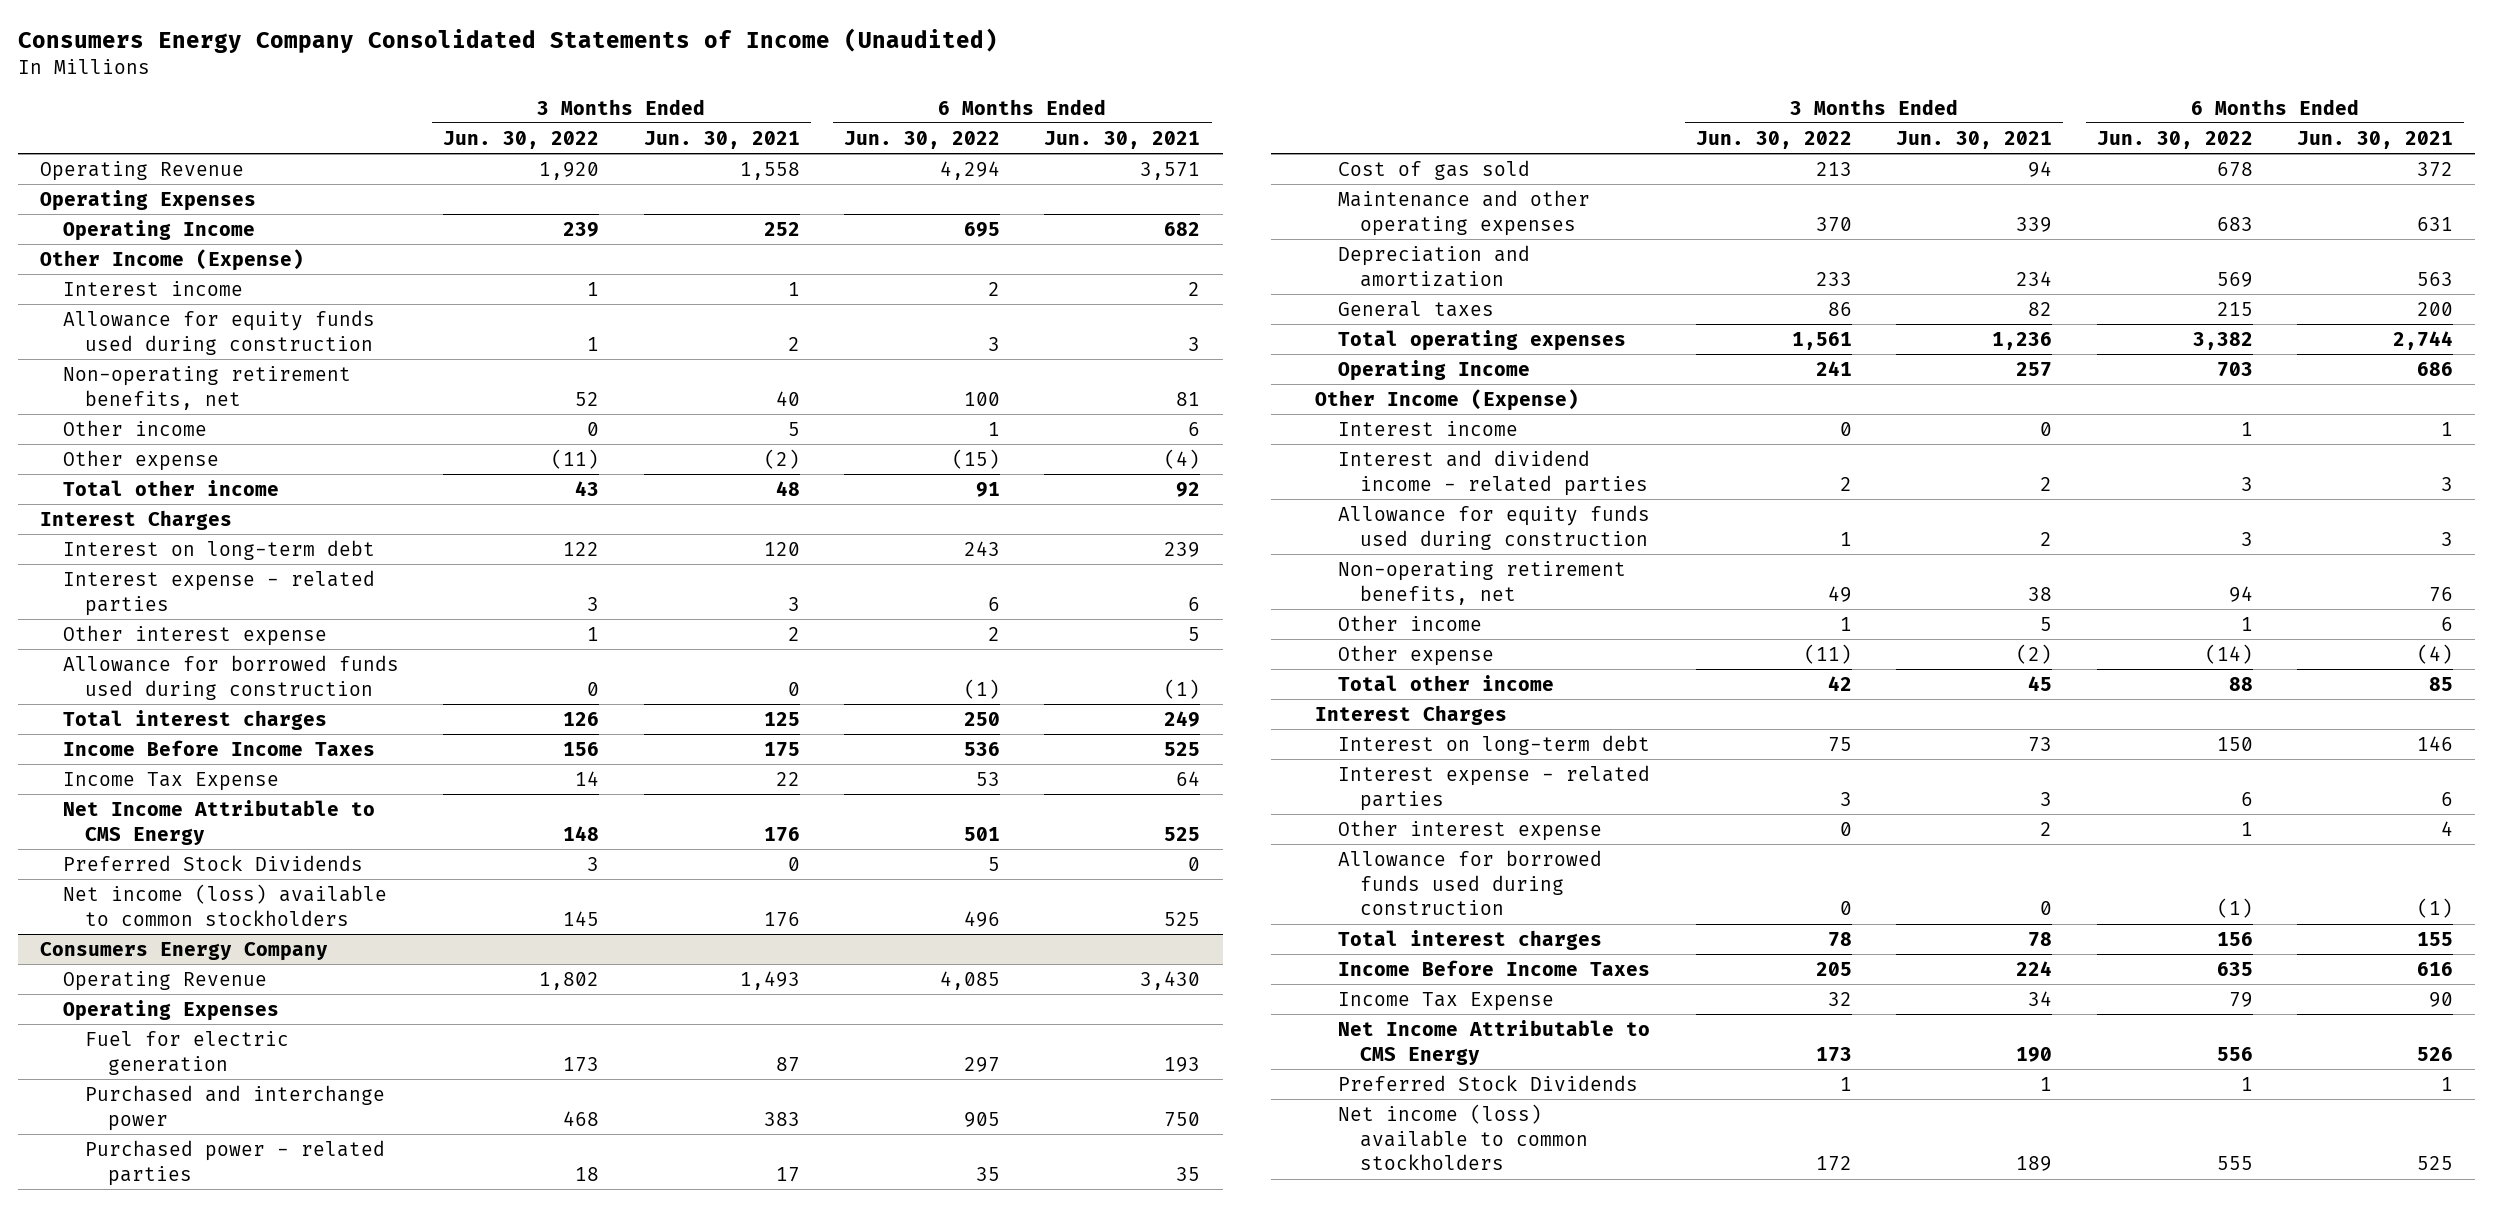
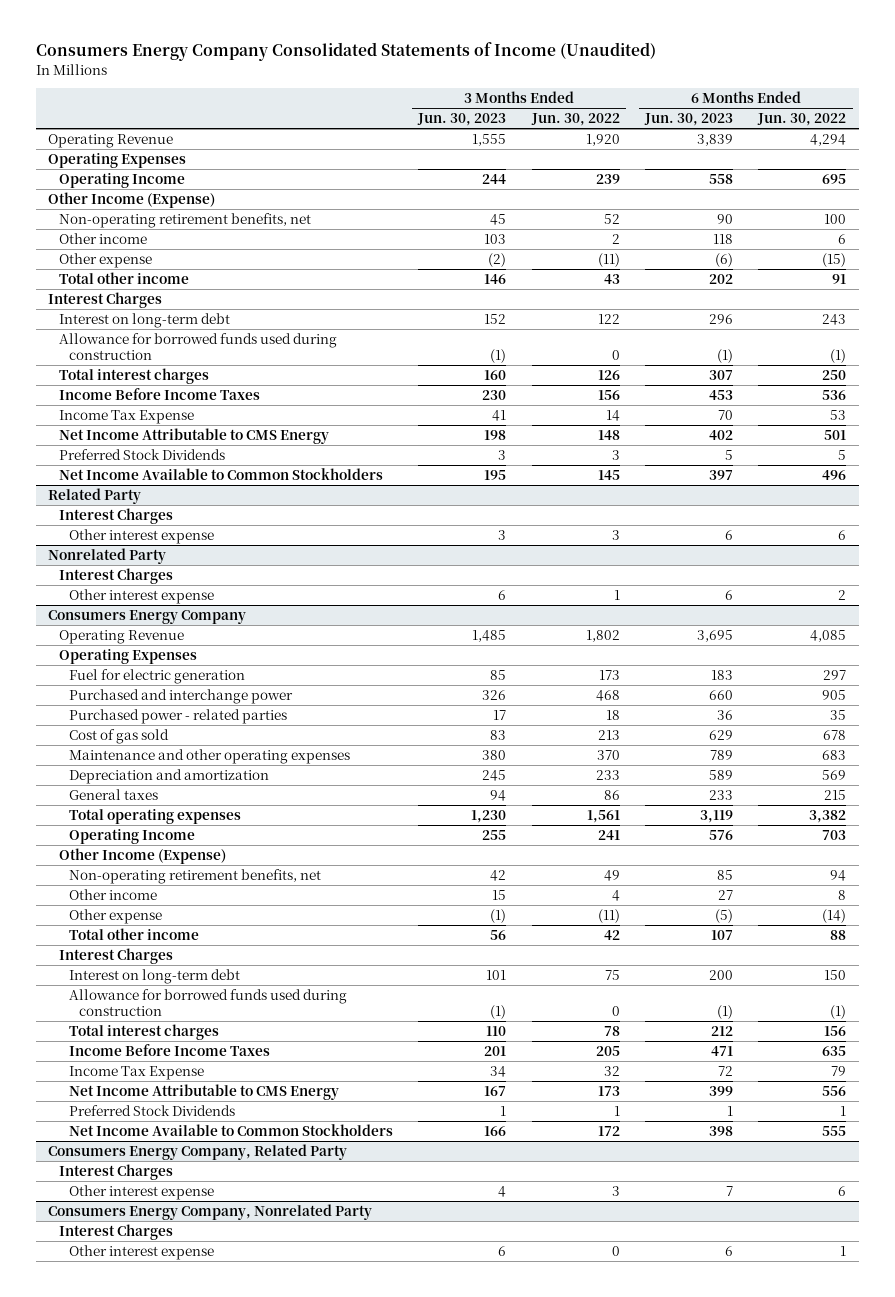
- | 3 Months Ended Jun. 30, 2022 | 3 Months Ended Jun. 30, 2021 | 6 Months Ended Jun. 30, 2022 | 6 Months Ended Jun. 30, 2021
+ | 3 Months Ended Jun. 30, 2023 | 3 Months Ended Jun. 30, 2022 | 6 Months Ended Jun. 30, 2023 | 6 Months Ended Jun. 30, 2022
- Interest income | 1 | 1 | 2 | 2
- Allowance for equity funds used during construction | 1 | 2 | 3 | 3
- Other income | 0 | 5 | 1 | 6
+ Other income | 103 | 2 | 118 | 6
- Interest expense - related parties | 3 | 3 | 6 | 6
- Other interest expense | 1 | 2 | 2 | 5
- Net income (loss) available to common stockholders | 145 | 176 | 496 | 525
+ Net Income Available to Common Stockholders | 195 | 145 | 397 | 496
+ Related Party
+ Interest Charges
+ Other interest expense | 3 | 3 | 6 | 6
+ Nonrelated Party
+ Interest Charges
+ Other interest expense | 6 | 1 | 6 | 2
@ Consumers Energy Company
- Interest income | 0 | 0 | 1 | 1
- Interest and dividend income - related parties | 2 | 2 | 3 | 3
- Allowance for equity funds used during construction | 1 | 2 | 3 | 3
- Other income | 1 | 5 | 1 | 6
+ Other income | 15 | 4 | 27 | 8
- Interest expense - related parties | 3 | 3 | 6 | 6
- Other interest expense | 0 | 2 | 1 | 4
- Net income (loss) available to common stockholders | 172 | 189 | 555 | 525
+ Net Income Available to Common Stockholders | 166 | 172 | 398 | 555
+ Consumers Energy Company, Related Party
+ Interest Charges
+ Other interest expense | 4 | 3 | 7 | 6
+ Consumers Energy Company, Nonrelated Party
+ Interest Charges
+ Other interest expense | 6 | 0 | 6 | 1

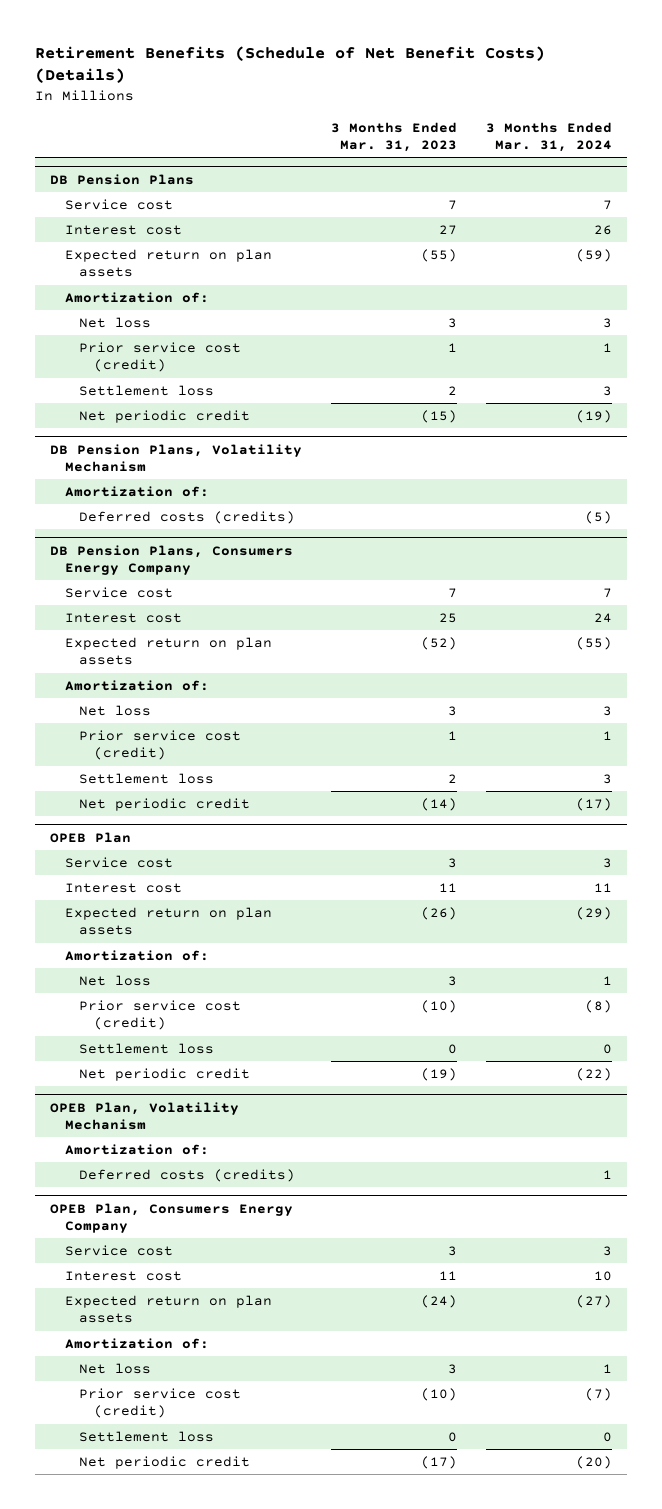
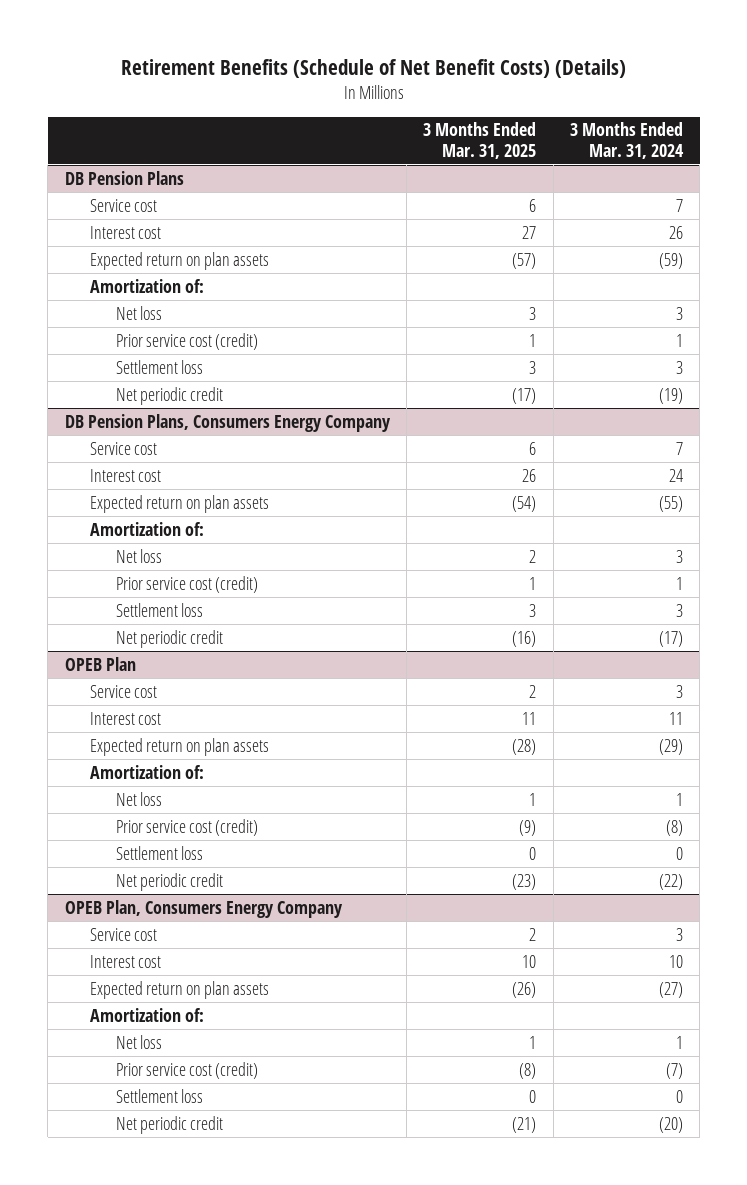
- | 3 Months Ended Mar. 31, 2023 | 3 Months Ended Mar. 31, 2024
+ | 3 Months Ended Mar. 31, 2025 | 3 Months Ended Mar. 31, 2024
- DB Pension Plans, Volatility Mechanism
- Amortization of:
- Deferred costs (credits) | | (5)
- OPEB Plan, Volatility Mechanism
- Amortization of:
- Deferred costs (credits) | | 1

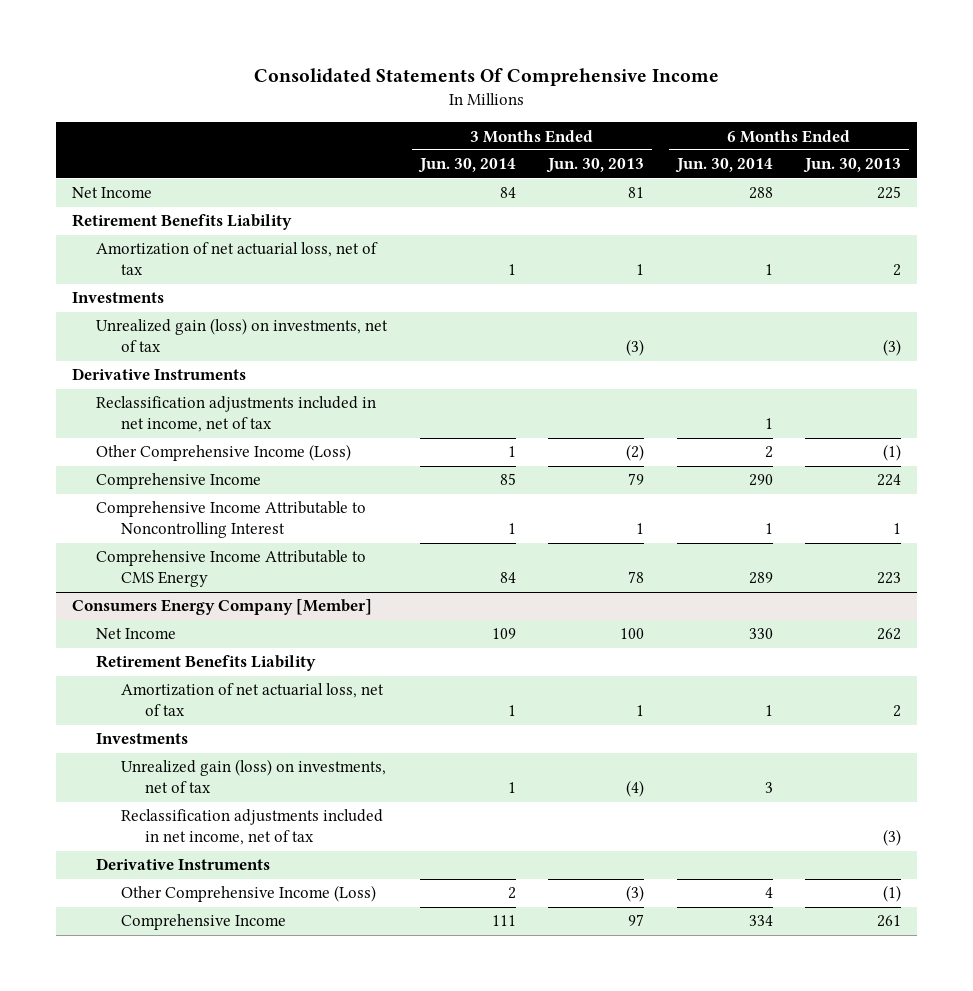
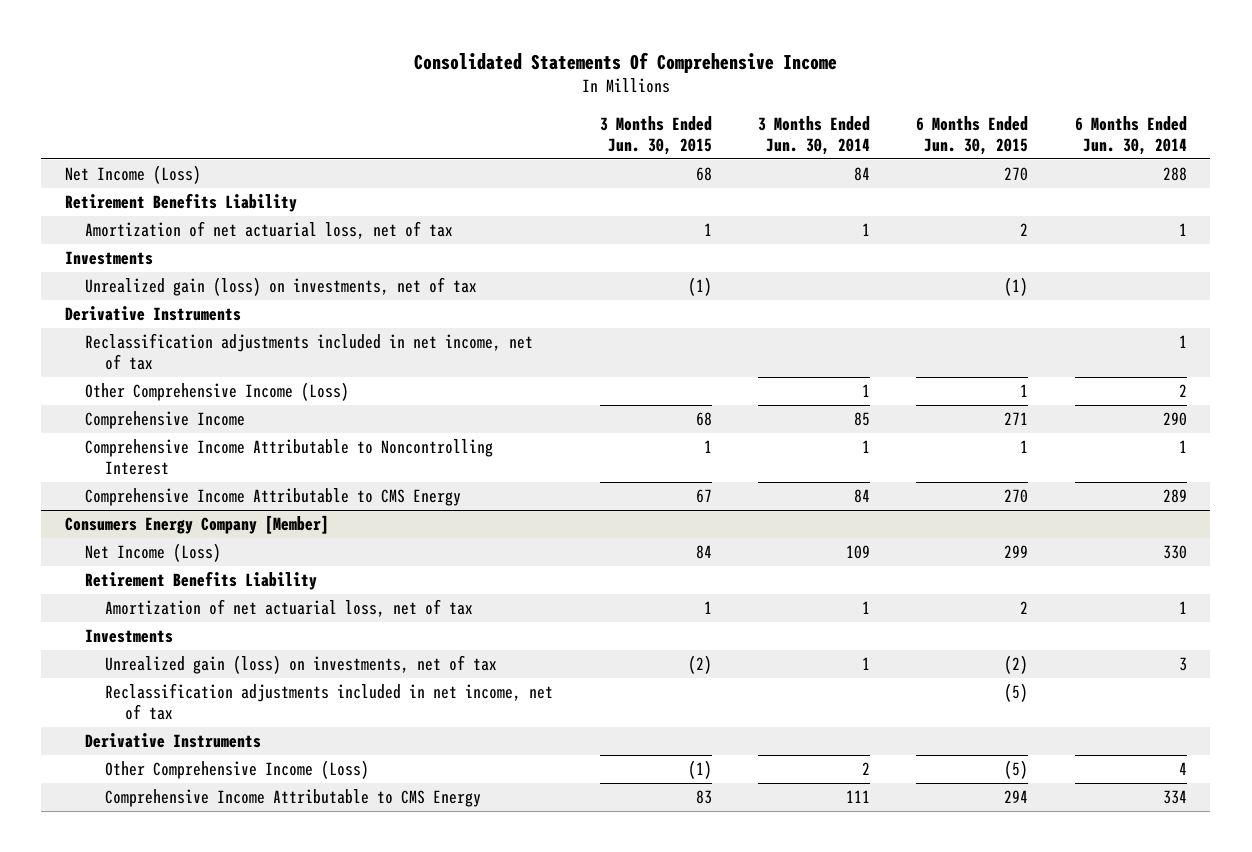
- | 3 Months Ended Jun. 30, 2014 | 3 Months Ended Jun. 30, 2013 | 6 Months Ended Jun. 30, 2014 | 6 Months Ended Jun. 30, 2013
+ | 3 Months Ended Jun. 30, 2015 | 3 Months Ended Jun. 30, 2014 | 6 Months Ended Jun. 30, 2015 | 6 Months Ended Jun. 30, 2014
- Net Income | 84 | 81 | 288 | 225
+ Net Income (Loss) | 68 | 84 | 270 | 288
@ Consumers Energy Company [Member]
- Net Income | 109 | 100 | 330 | 262
+ Net Income (Loss) | 84 | 109 | 299 | 330
- Comprehensive Income | 111 | 97 | 334 | 261
+ Comprehensive Income Attributable to CMS Energy | 83 | 111 | 294 | 334

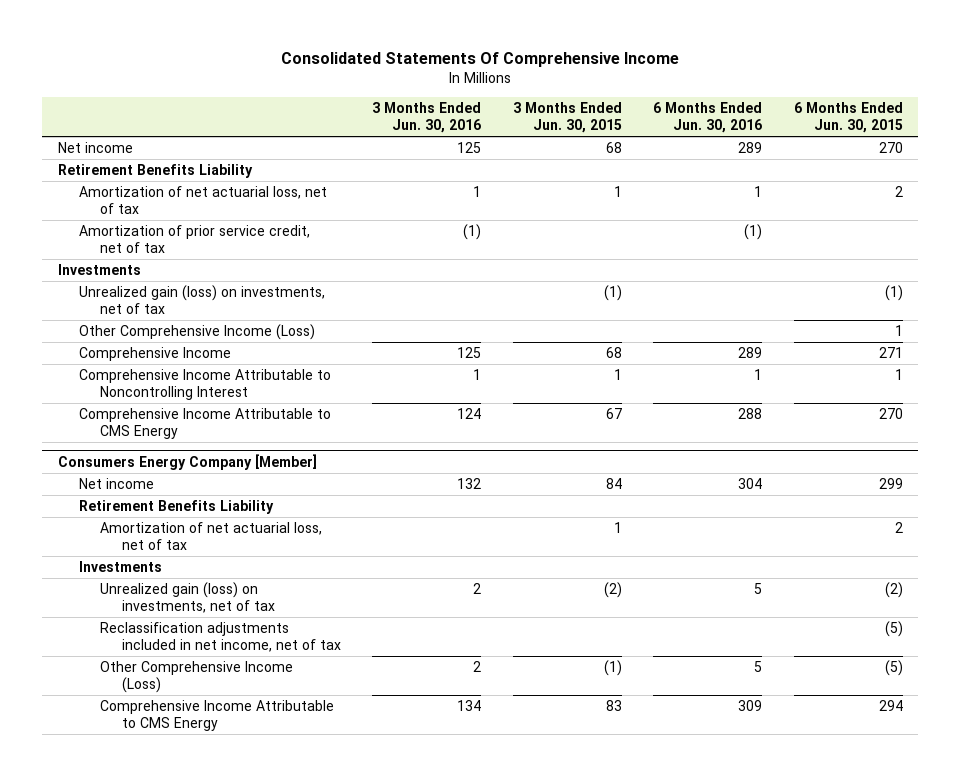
- | 3 Months Ended Jun. 30, 2015 | 3 Months Ended Jun. 30, 2014 | 6 Months Ended Jun. 30, 2015 | 6 Months Ended Jun. 30, 2014
+ | 3 Months Ended Jun. 30, 2016 | 3 Months Ended Jun. 30, 2015 | 6 Months Ended Jun. 30, 2016 | 6 Months Ended Jun. 30, 2015
- Net Income (Loss) | 68 | 84 | 270 | 288
+ Net income | 125 | 68 | 289 | 270
+ Amortization of prior service credit, net of tax | (1) | | (1) |
- Derivative Instruments
- Reclassification adjustments included in net income, net of tax | | | | 1
@ Consumers Energy Company [Member]
- Net Income (Loss) | 84 | 109 | 299 | 330
+ Net income | 132 | 84 | 304 | 299
- Derivative Instruments

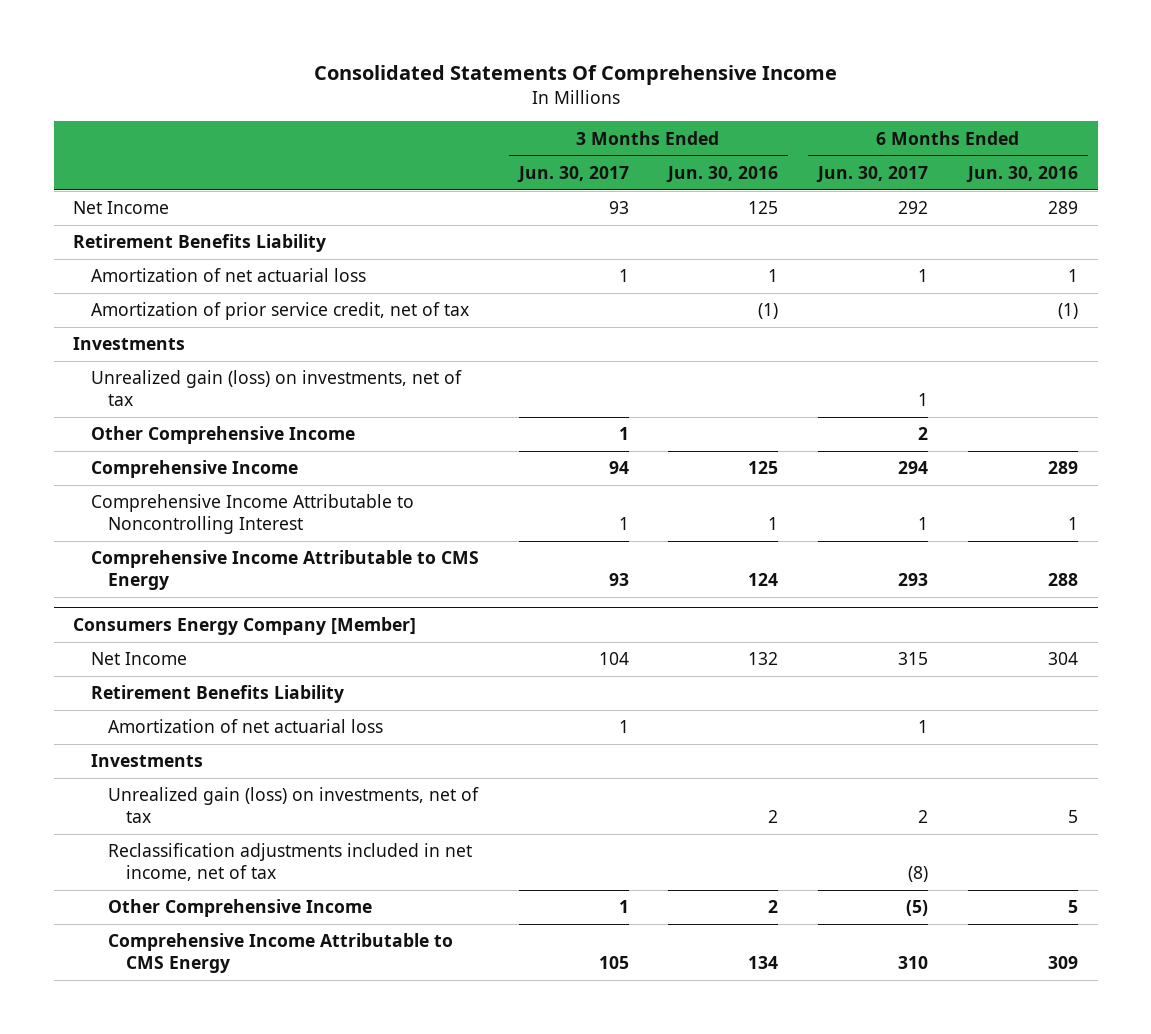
- | 3 Months Ended Jun. 30, 2016 | 3 Months Ended Jun. 30, 2015 | 6 Months Ended Jun. 30, 2016 | 6 Months Ended Jun. 30, 2015
+ | 3 Months Ended Jun. 30, 2017 | 3 Months Ended Jun. 30, 2016 | 6 Months Ended Jun. 30, 2017 | 6 Months Ended Jun. 30, 2016
- Net income | 125 | 68 | 289 | 270
+ Net Income | 93 | 125 | 292 | 289
- Amortization of net actuarial loss, net of tax | 1 | 1 | 1 | 2
+ Amortization of net actuarial loss | 1 | 1 | 1 | 1
- Other Comprehensive Income (Loss) | | | | 1
+ Other Comprehensive Income | 1 | | 2 |
@ Consumers Energy Company [Member]
- Net income | 132 | 84 | 304 | 299
+ Net Income | 104 | 132 | 315 | 304
- Amortization of net actuarial loss, net of tax | | 1 | | 2
+ Amortization of net actuarial loss | 1 | | 1 |
- Other Comprehensive Income (Loss) | 2 | (1) | 5 | (5)
+ Other Comprehensive Income | 1 | 2 | (5) | 5

